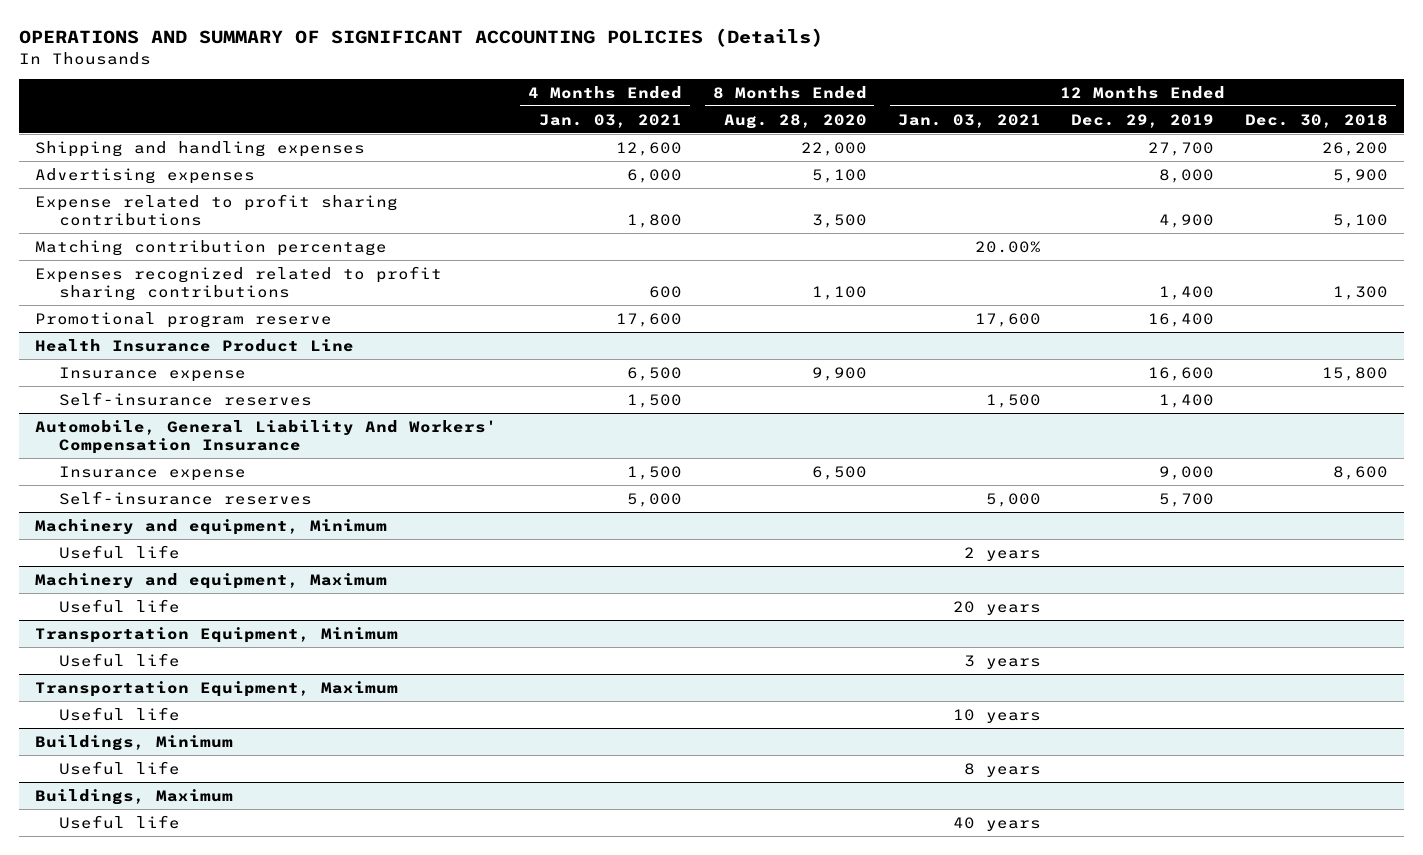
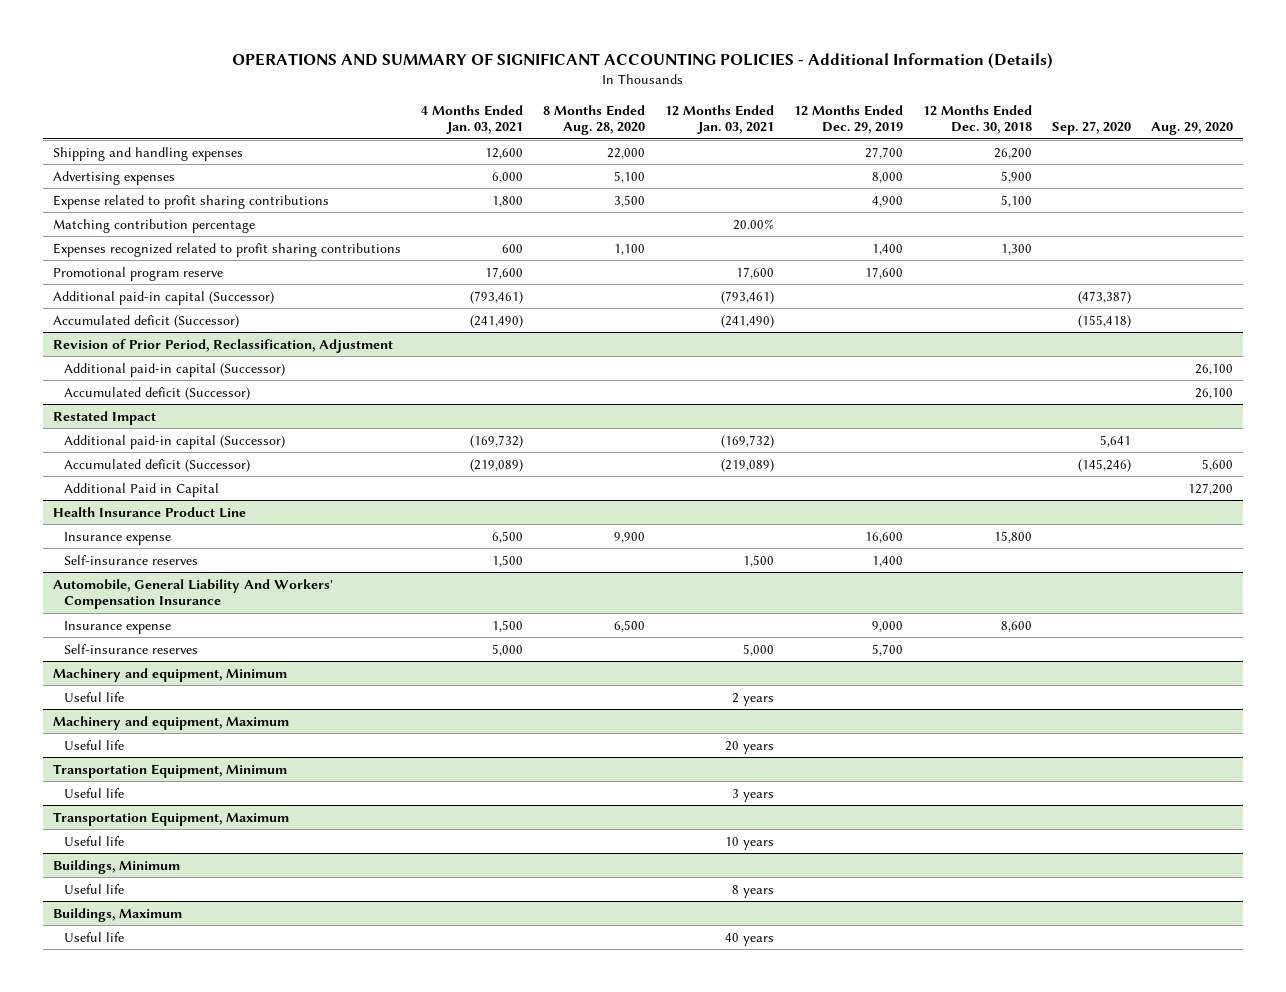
- OPERATIONS AND SUMMARY OF SIGNIFICANT ACCOUNTING POLICIES (Details)
+ OPERATIONS AND SUMMARY OF SIGNIFICANT ACCOUNTING POLICIES - Additional Information (Details)
- | 4 Months Ended Jan. 03, 2021 | 8 Months Ended Aug. 28, 2020 | 12 Months Ended Jan. 03, 2021 | 12 Months Ended Dec. 29, 2019 | 12 Months Ended Dec. 30, 2018
+ | 4 Months Ended Jan. 03, 2021 | 8 Months Ended Aug. 28, 2020 | 12 Months Ended Jan. 03, 2021 | 12 Months Ended Dec. 29, 2019 | 12 Months Ended Dec. 30, 2018 | Sep. 27, 2020 | Aug. 29, 2020
- Promotional program reserve | 17,600 | | 17,600 | 16,400 |
+ Promotional program reserve | 17,600 | | 17,600 | 17,600 | | |
+ Additional paid-in capital (Successor) | (793,461) | | (793,461) | | | (473,387) |
+ Accumulated deficit (Successor) | (241,490) | | (241,490) | | | (155,418) |
+ Revision of Prior Period, Reclassification, Adjustment
+ Additional paid-in capital (Successor) | | | | | | | 26,100
+ Accumulated deficit (Successor) | | | | | | | 26,100
+ Restated Impact
+ Additional paid-in capital (Successor) | (169,732) | | (169,732) | | | 5,641 |
+ Accumulated deficit (Successor) | (219,089) | | (219,089) | | | (145,246) | 5,600
+ Additional Paid in Capital | | | | | | | 127,200

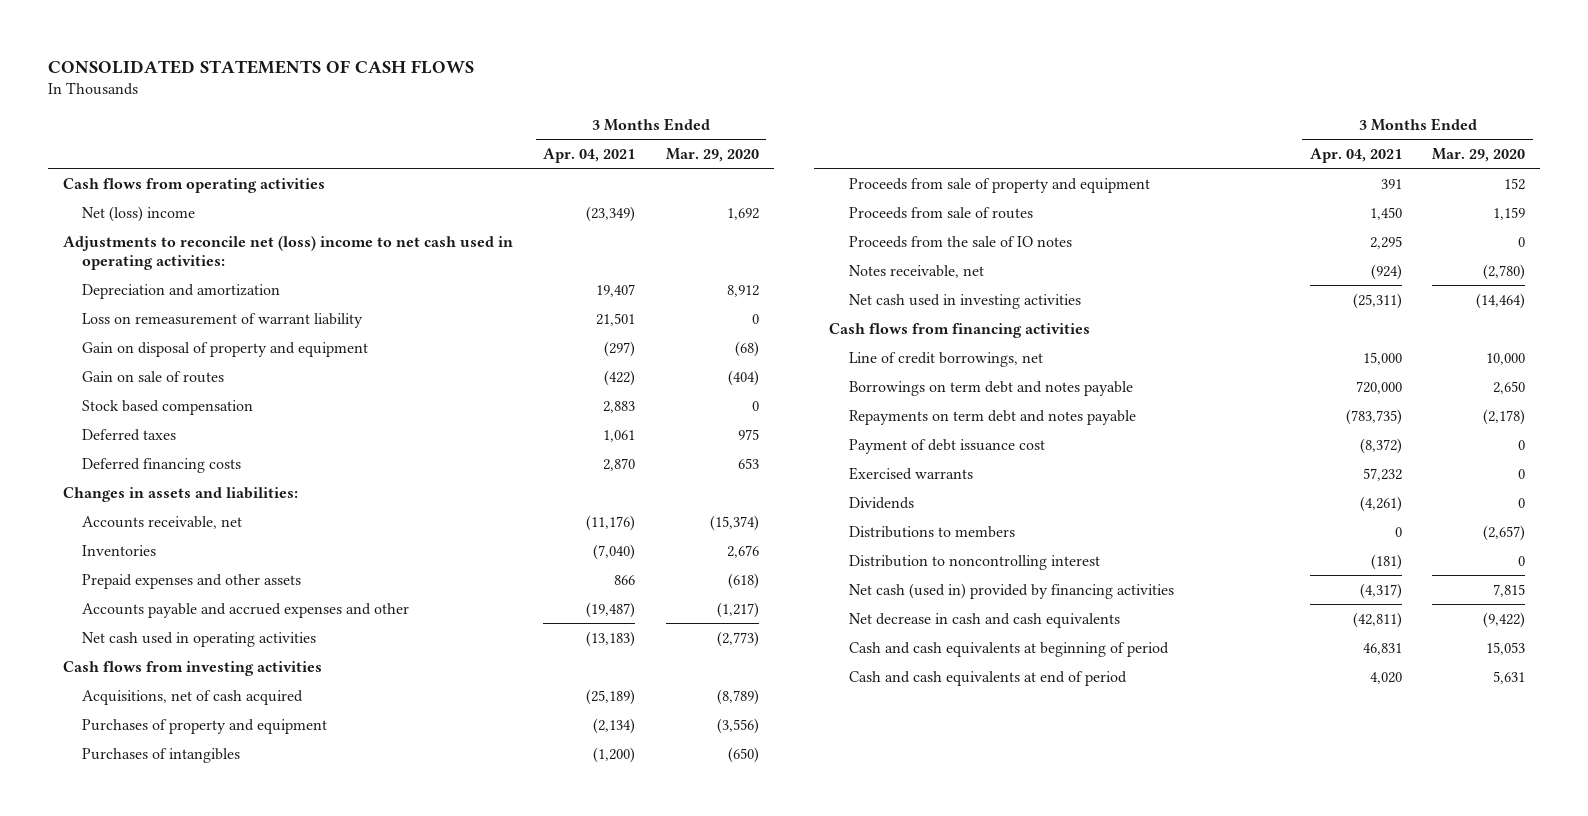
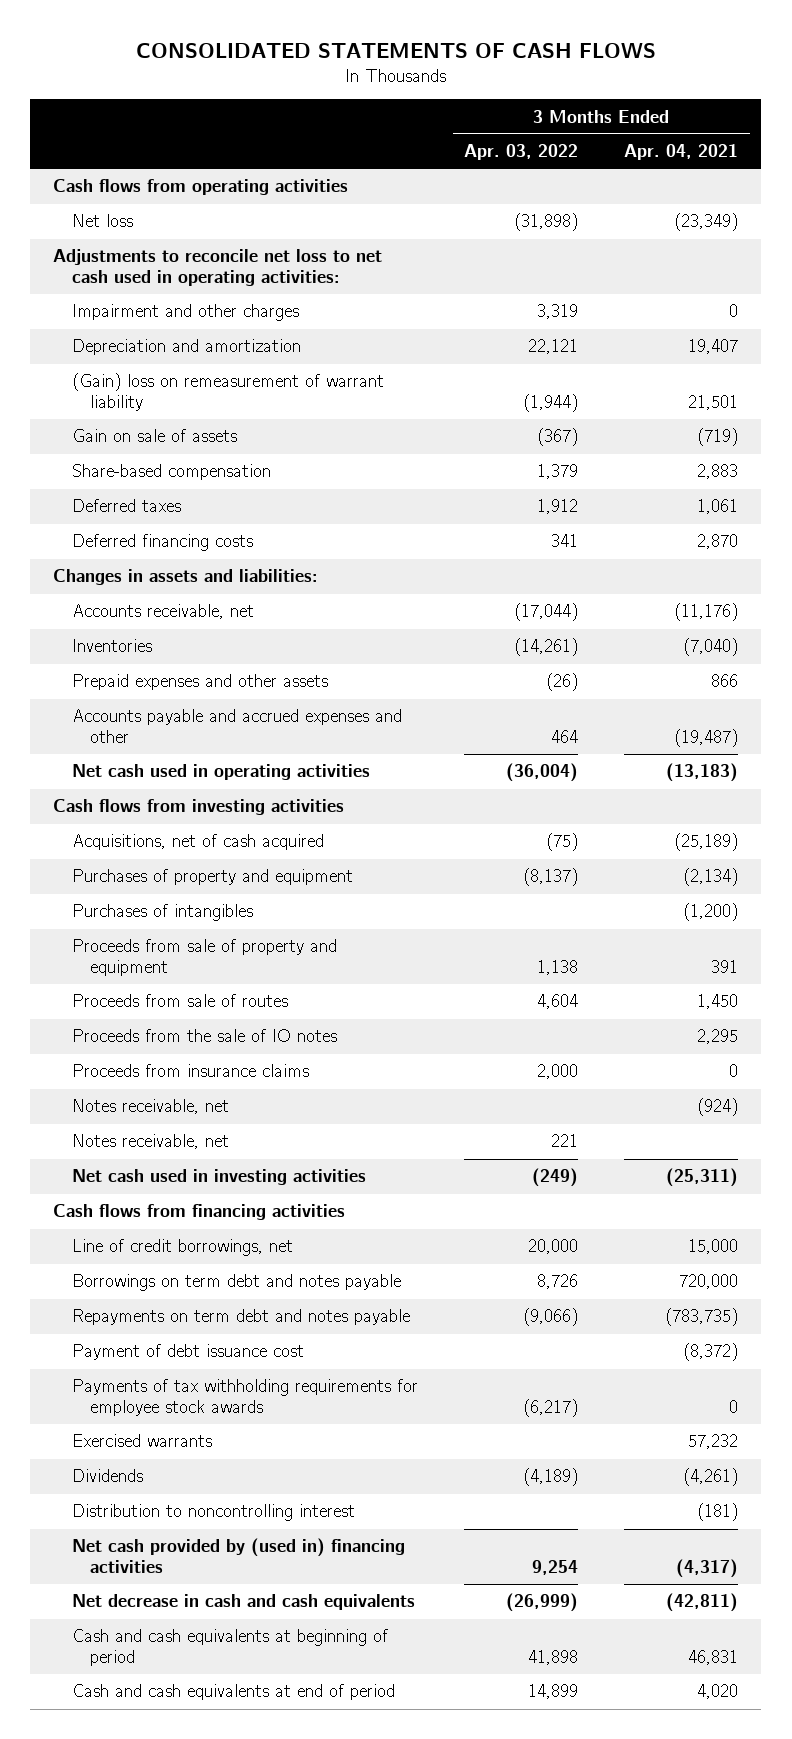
- | 3 Months Ended Apr. 04, 2021 | 3 Months Ended Mar. 29, 2020
+ | 3 Months Ended Apr. 03, 2022 | 3 Months Ended Apr. 04, 2021
- Net (loss) income | (23,349) | 1,692
- Adjustments to reconcile net (loss) income to net cash used in operating activities:
+ Net loss | (31,898) | (23,349)
+ Adjustments to reconcile net loss to net cash used in operating activities:
+ Impairment and other charges | 3,319 | 0
- Loss on remeasurement of warrant liability | 21,501 | 0
- Gain on disposal of property and equipment | (297) | (68)
- Gain on sale of routes | (422) | (404)
- Stock based compensation | 2,883 | 0
+ (Gain) loss on remeasurement of warrant liability | (1,944) | 21,501
+ Gain on sale of assets | (367) | (719)
+ Share-based compensation | 1,379 | 2,883
+ Proceeds from insurance claims | 2,000 | 0
+ Notes receivable, net | 221 |
+ Payments of tax withholding requirements for employee stock awards | (6,217) | 0
- Distributions to members | 0 | (2,657)
- Net cash (used in) provided by financing activities | (4,317) | 7,815
+ Net cash provided by (used in) financing activities | 9,254 | (4,317)

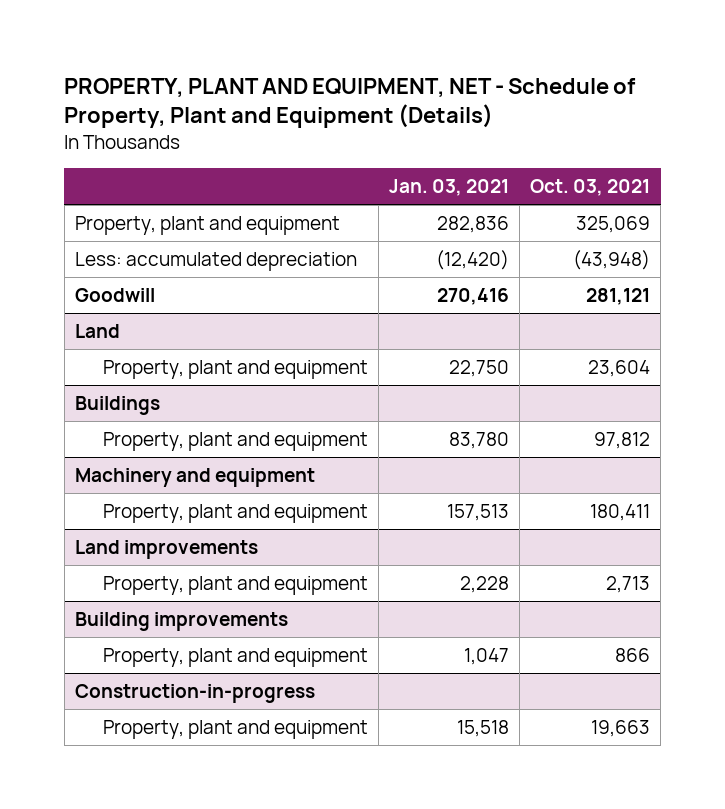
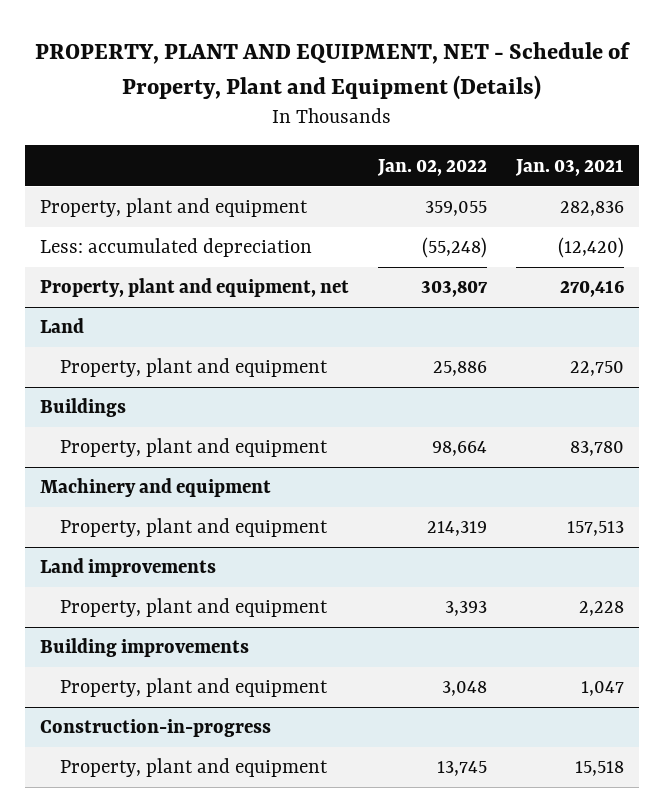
- | Jan. 03, 2021 | Oct. 03, 2021
+ | Jan. 02, 2022 | Jan. 03, 2021
- Goodwill | 270,416 | 281,121
+ Property, plant and equipment, net | 303,807 | 270,416

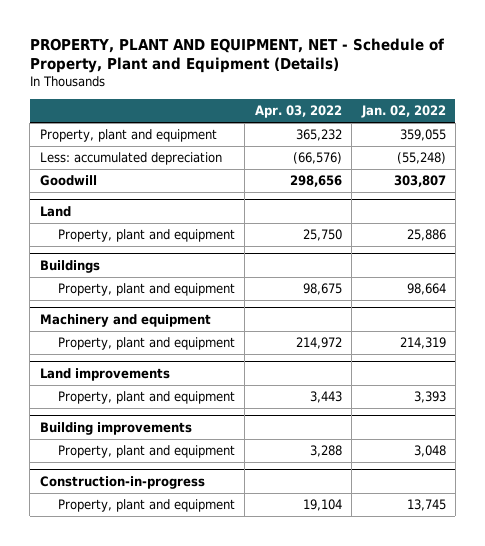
- | Jan. 02, 2022 | Jan. 03, 2021
+ | Apr. 03, 2022 | Jan. 02, 2022
- Property, plant and equipment, net | 303,807 | 270,416
+ Goodwill | 298,656 | 303,807

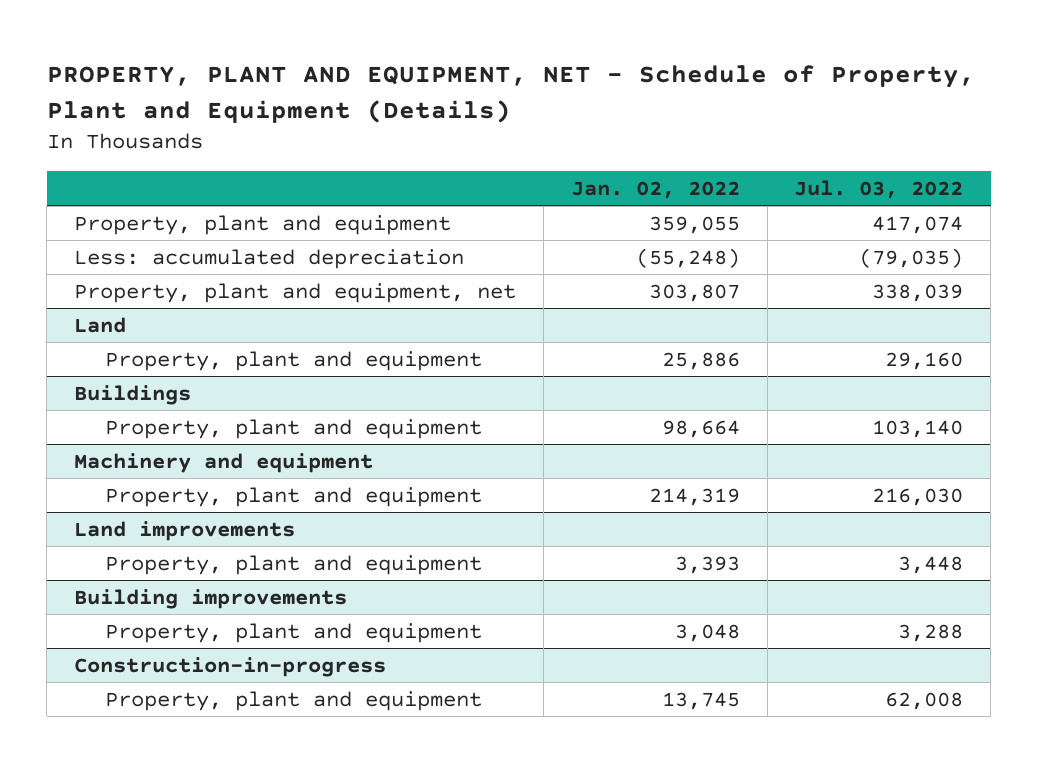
- | Apr. 03, 2022 | Jan. 02, 2022
+ | Jan. 02, 2022 | Jul. 03, 2022
- Goodwill | 298,656 | 303,807
+ Property, plant and equipment, net | 303,807 | 338,039

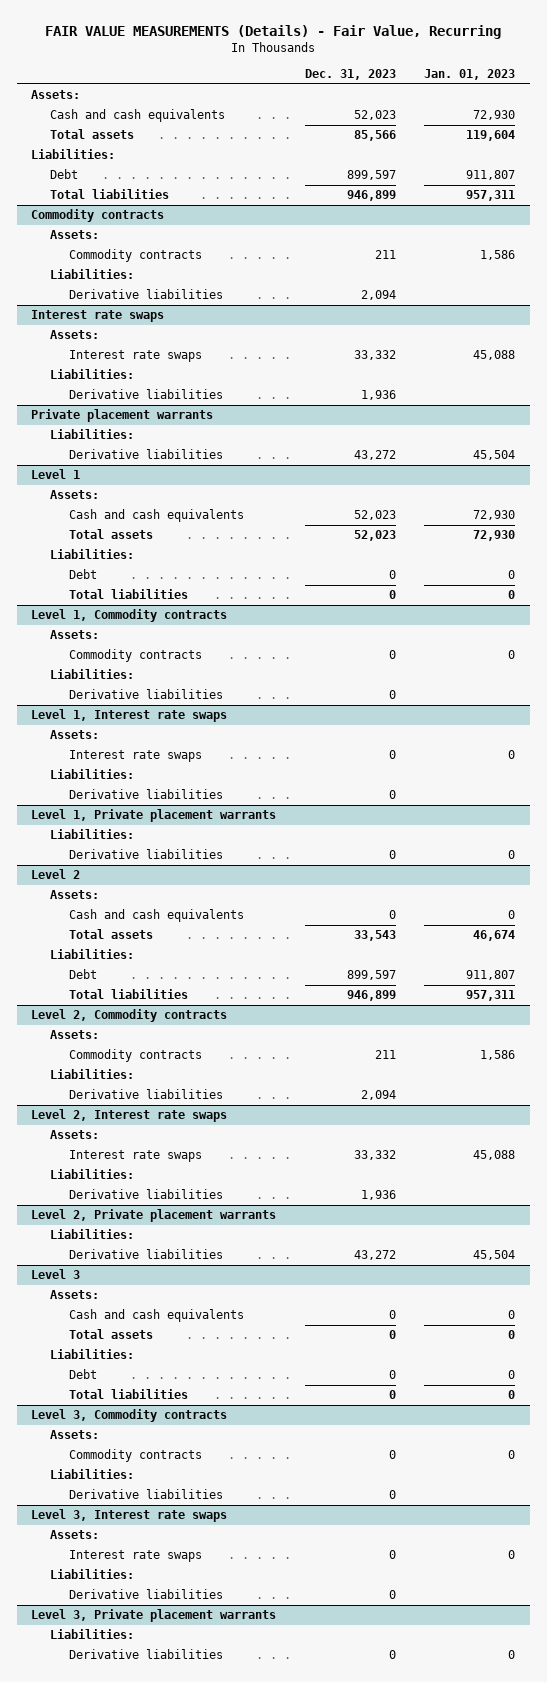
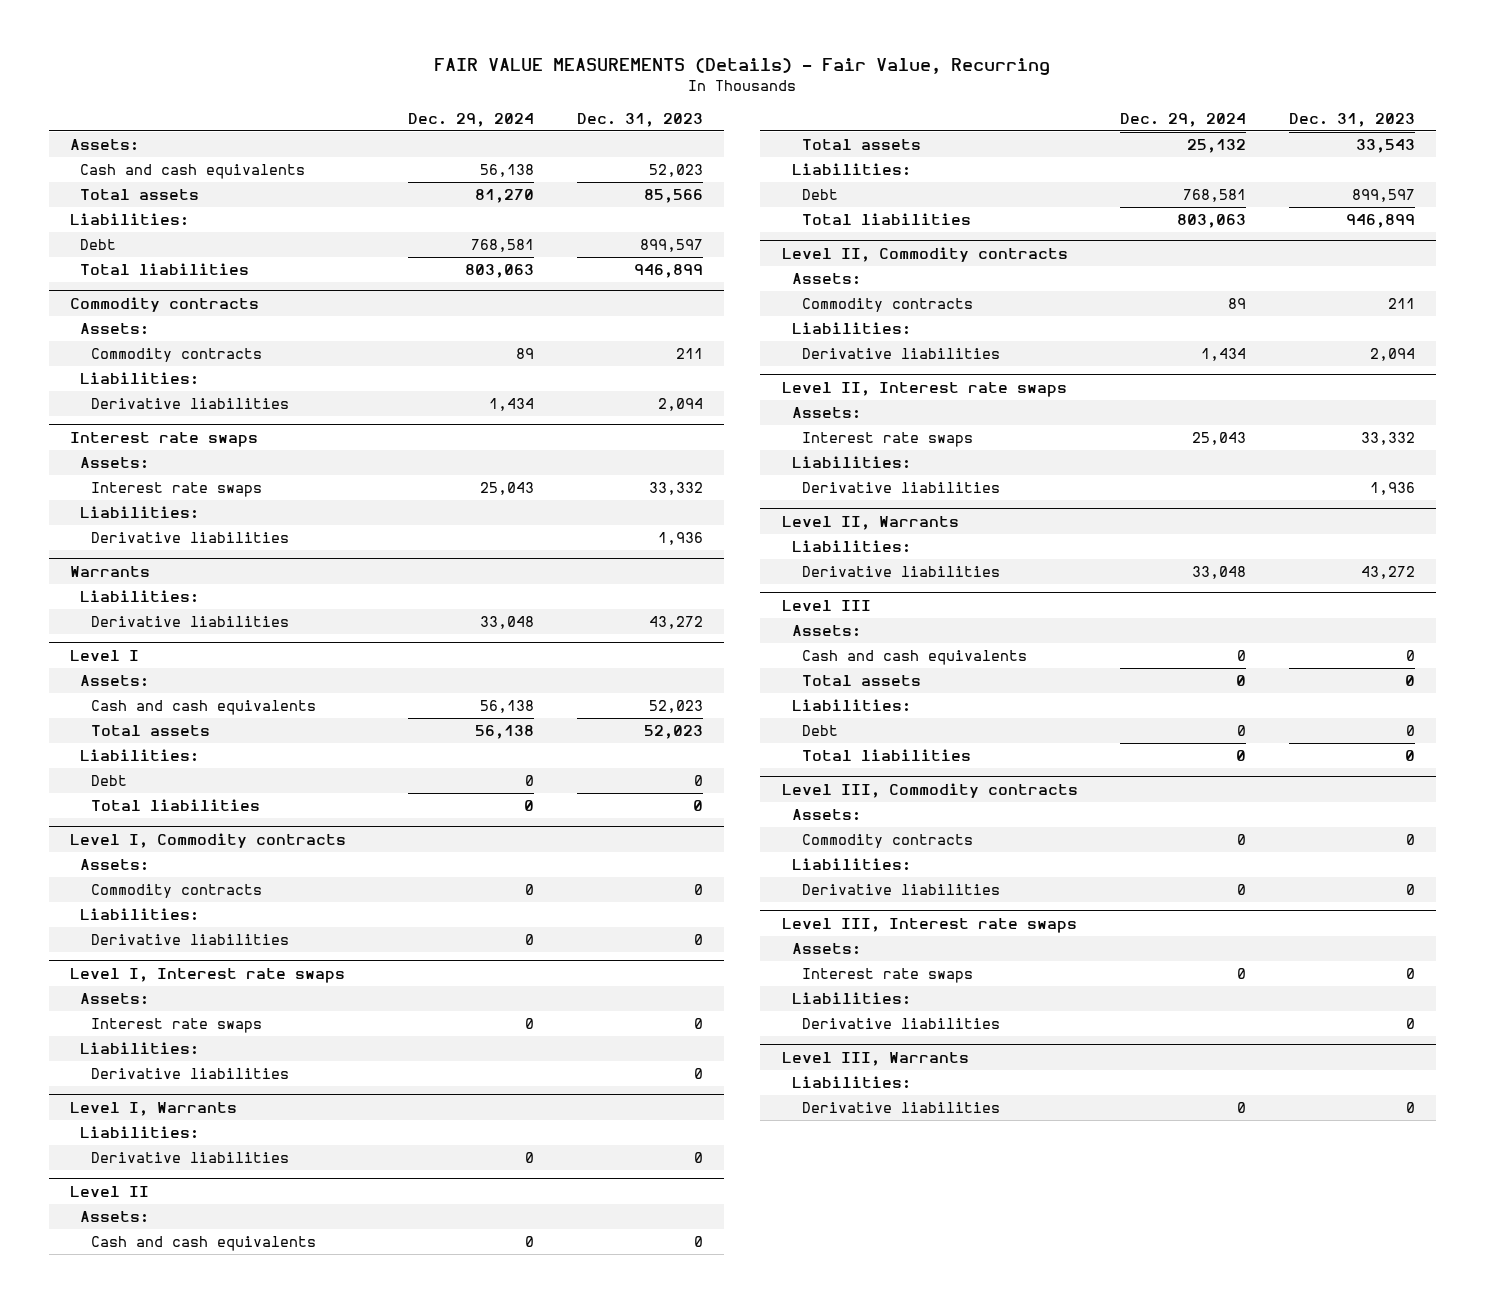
- | Dec. 31, 2023 | Jan. 01, 2023
+ | Dec. 29, 2024 | Dec. 31, 2023
- Private placement warrants
+ Warrants
- Level 1
+ Level I
- Level 1, Commodity contracts
+ Level I, Commodity contracts
- Level 1, Interest rate swaps
+ Level I, Interest rate swaps
- Level 1, Private placement warrants
+ Level I, Warrants
- Level 2
+ Level II
- Level 2, Commodity contracts
+ Level II, Commodity contracts
- Level 2, Interest rate swaps
+ Level II, Interest rate swaps
- Level 2, Private placement warrants
+ Level II, Warrants
- Level 3
+ Level III
- Level 3, Commodity contracts
+ Level III, Commodity contracts
- Level 3, Interest rate swaps
+ Level III, Interest rate swaps
- Level 3, Private placement warrants
+ Level III, Warrants

